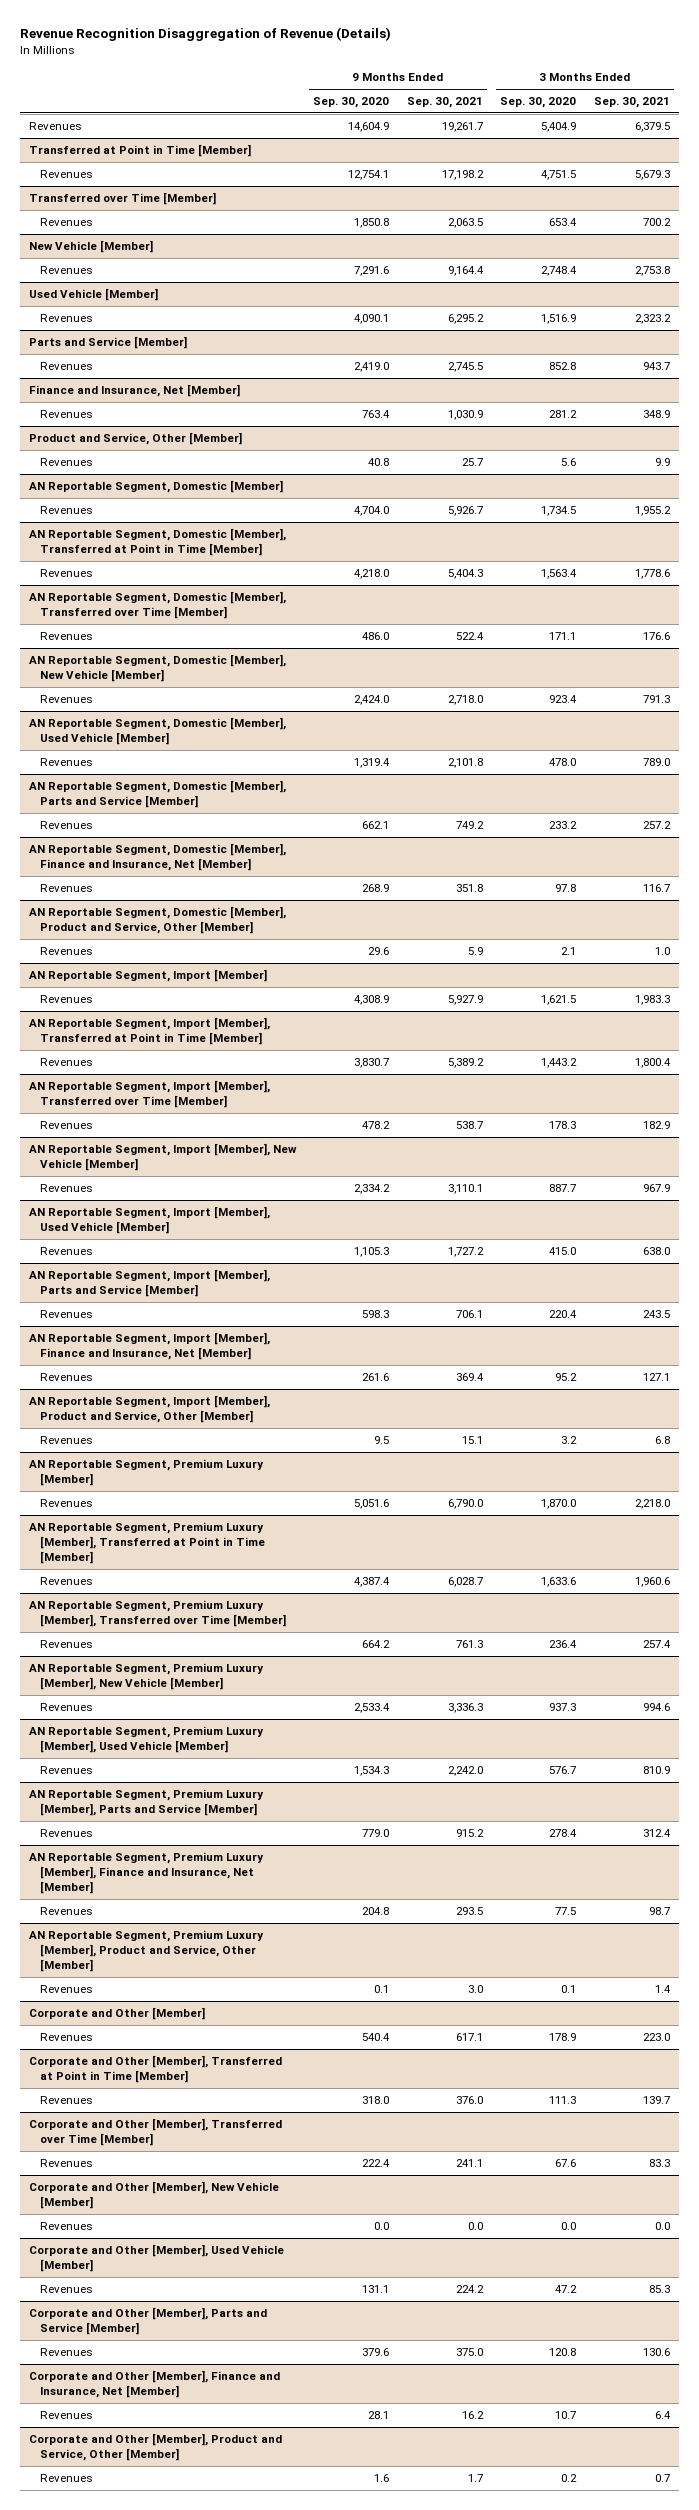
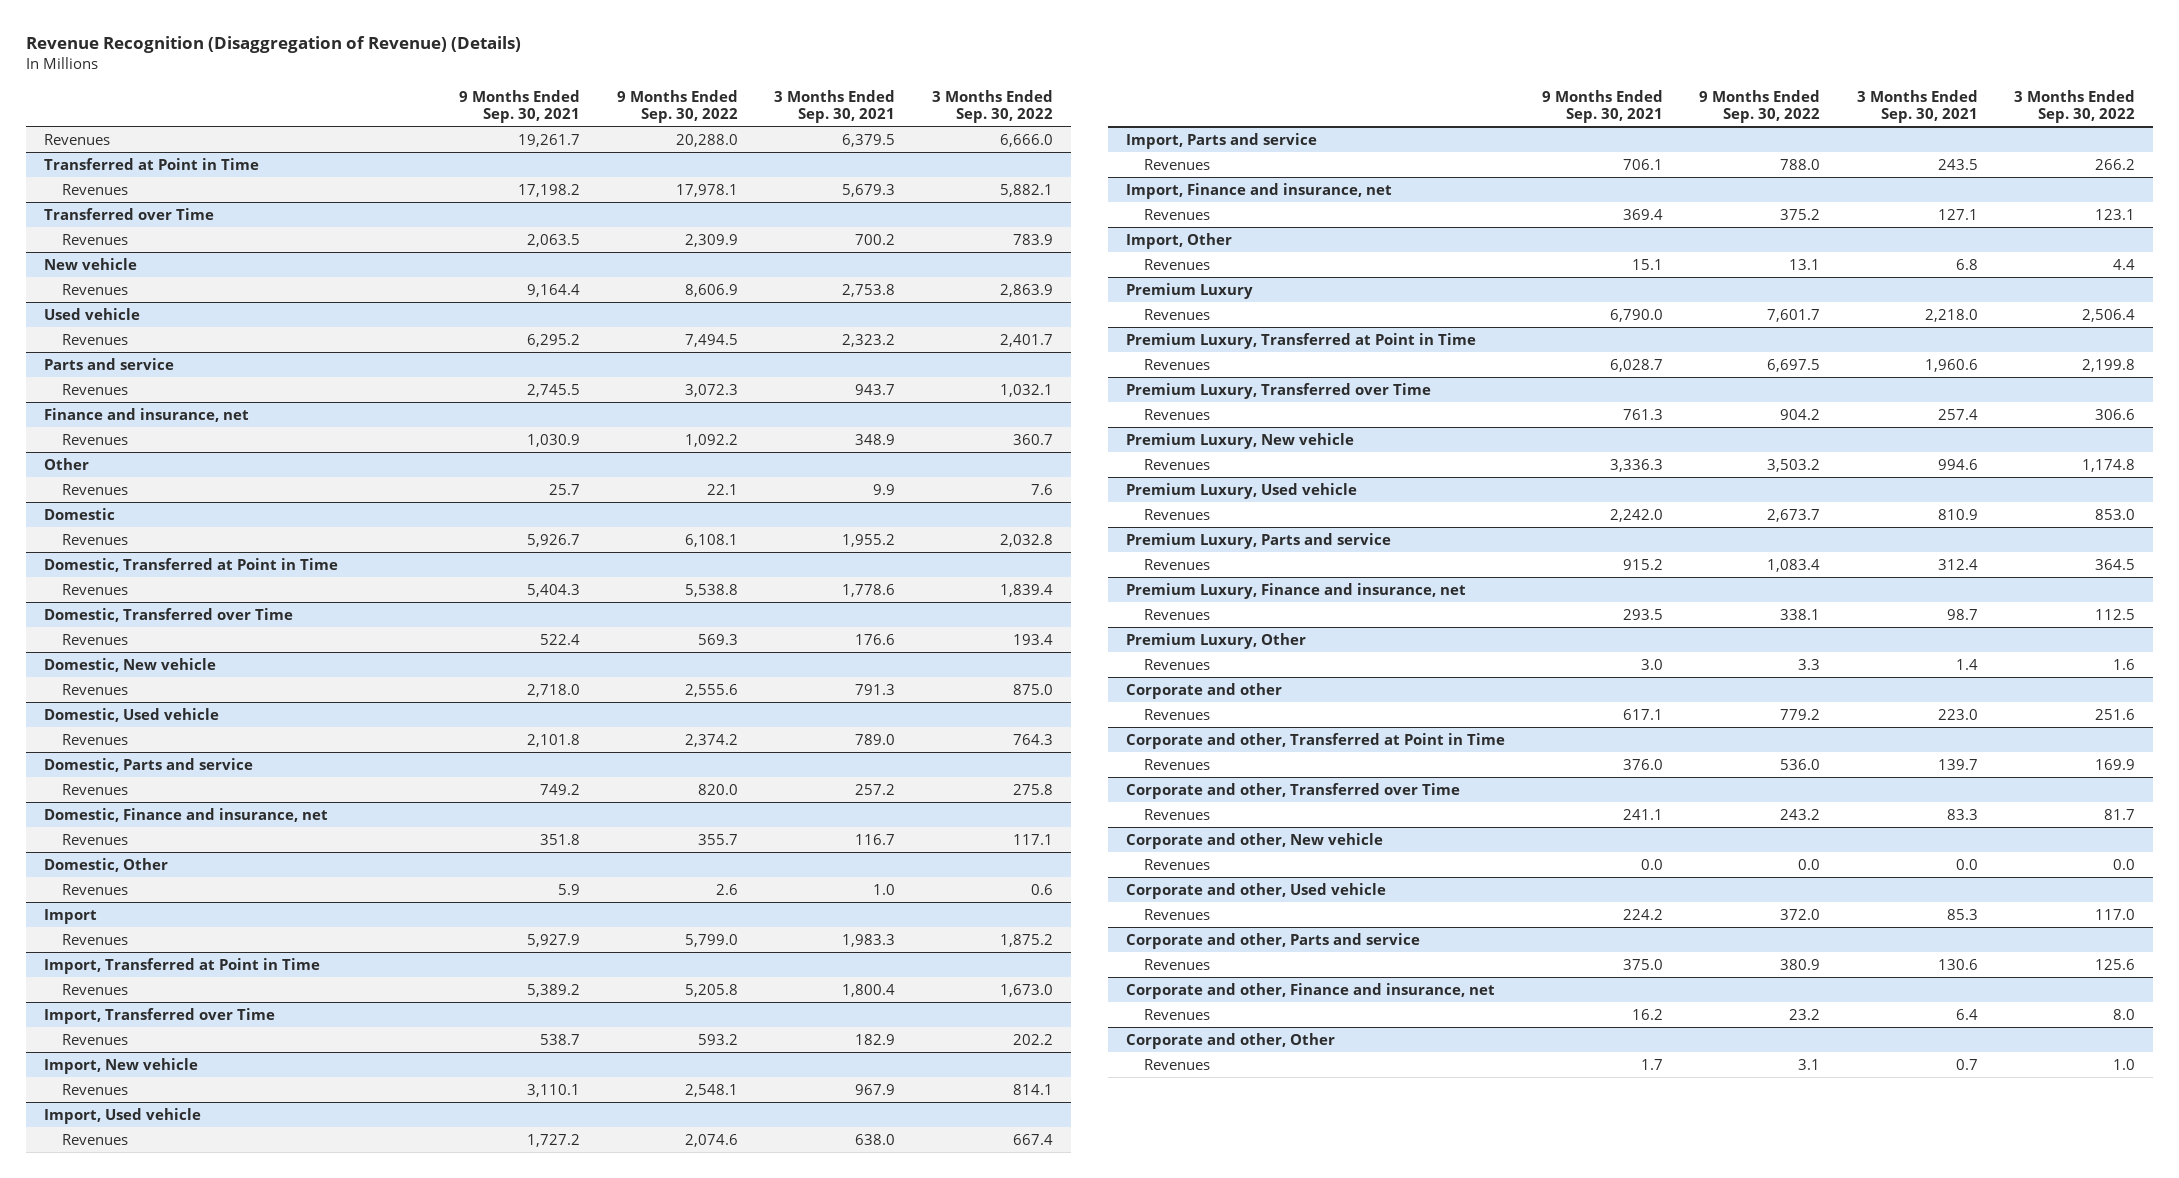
- Revenue Recognition Disaggregation of Revenue (Details)
+ Revenue Recognition (Disaggregation of Revenue) (Details)
- | 9 Months Ended Sep. 30, 2020 | 9 Months Ended Sep. 30, 2021 | 3 Months Ended Sep. 30, 2020 | 3 Months Ended Sep. 30, 2021
+ | 9 Months Ended Sep. 30, 2021 | 9 Months Ended Sep. 30, 2022 | 3 Months Ended Sep. 30, 2021 | 3 Months Ended Sep. 30, 2022
- Transferred at Point in Time [Member]
+ Transferred at Point in Time
- Transferred over Time [Member]
+ Transferred over Time
- New Vehicle [Member]
+ New vehicle
- Used Vehicle [Member]
+ Used vehicle
- Parts and Service [Member]
+ Parts and service
- Finance and Insurance, Net [Member]
+ Finance and insurance, net
- Product and Service, Other [Member]
+ Other
- AN Reportable Segment, Domestic [Member]
+ Domestic
- AN Reportable Segment, Domestic [Member], Transferred at Point in Time [Member]
+ Domestic, Transferred at Point in Time
- AN Reportable Segment, Domestic [Member], Transferred over Time [Member]
+ Domestic, Transferred over Time
- AN Reportable Segment, Domestic [Member], New Vehicle [Member]
+ Domestic, New vehicle
- AN Reportable Segment, Domestic [Member], Used Vehicle [Member]
+ Domestic, Used vehicle
- AN Reportable Segment, Domestic [Member], Parts and Service [Member]
+ Domestic, Parts and service
- AN Reportable Segment, Domestic [Member], Finance and Insurance, Net [Member]
+ Domestic, Finance and insurance, net
- AN Reportable Segment, Domestic [Member], Product and Service, Other [Member]
+ Domestic, Other
- AN Reportable Segment, Import [Member]
+ Import
- AN Reportable Segment, Import [Member], Transferred at Point in Time [Member]
+ Import, Transferred at Point in Time
- AN Reportable Segment, Import [Member], Transferred over Time [Member]
+ Import, Transferred over Time
- AN Reportable Segment, Import [Member], New Vehicle [Member]
+ Import, New vehicle
- AN Reportable Segment, Import [Member], Used Vehicle [Member]
+ Import, Used vehicle
- AN Reportable Segment, Import [Member], Parts and Service [Member]
+ Import, Parts and service
- AN Reportable Segment, Import [Member], Finance and Insurance, Net [Member]
+ Import, Finance and insurance, net
- AN Reportable Segment, Import [Member], Product and Service, Other [Member]
+ Import, Other
- AN Reportable Segment, Premium Luxury [Member]
+ Premium Luxury
- AN Reportable Segment, Premium Luxury [Member], Transferred at Point in Time [Member]
+ Premium Luxury, Transferred at Point in Time
- AN Reportable Segment, Premium Luxury [Member], Transferred over Time [Member]
+ Premium Luxury, Transferred over Time
- AN Reportable Segment, Premium Luxury [Member], New Vehicle [Member]
+ Premium Luxury, New vehicle
- AN Reportable Segment, Premium Luxury [Member], Used Vehicle [Member]
+ Premium Luxury, Used vehicle
- AN Reportable Segment, Premium Luxury [Member], Parts and Service [Member]
+ Premium Luxury, Parts and service
- AN Reportable Segment, Premium Luxury [Member], Finance and Insurance, Net [Member]
+ Premium Luxury, Finance and insurance, net
- AN Reportable Segment, Premium Luxury [Member], Product and Service, Other [Member]
+ Premium Luxury, Other
- Corporate and Other [Member]
+ Corporate and other
- Corporate and Other [Member], Transferred at Point in Time [Member]
+ Corporate and other, Transferred at Point in Time
- Corporate and Other [Member], Transferred over Time [Member]
+ Corporate and other, Transferred over Time
- Corporate and Other [Member], New Vehicle [Member]
+ Corporate and other, New vehicle
- Corporate and Other [Member], Used Vehicle [Member]
+ Corporate and other, Used vehicle
- Corporate and Other [Member], Parts and Service [Member]
+ Corporate and other, Parts and service
- Corporate and Other [Member], Finance and Insurance, Net [Member]
+ Corporate and other, Finance and insurance, net
- Corporate and Other [Member], Product and Service, Other [Member]
+ Corporate and other, Other

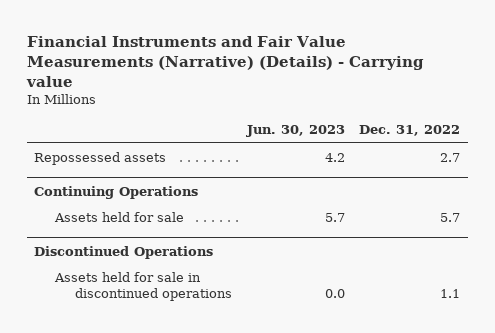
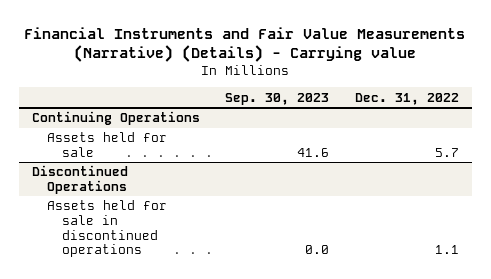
- | Jun. 30, 2023 | Dec. 31, 2022
+ | Sep. 30, 2023 | Dec. 31, 2022
- Repossessed assets | 4.2 | 2.7

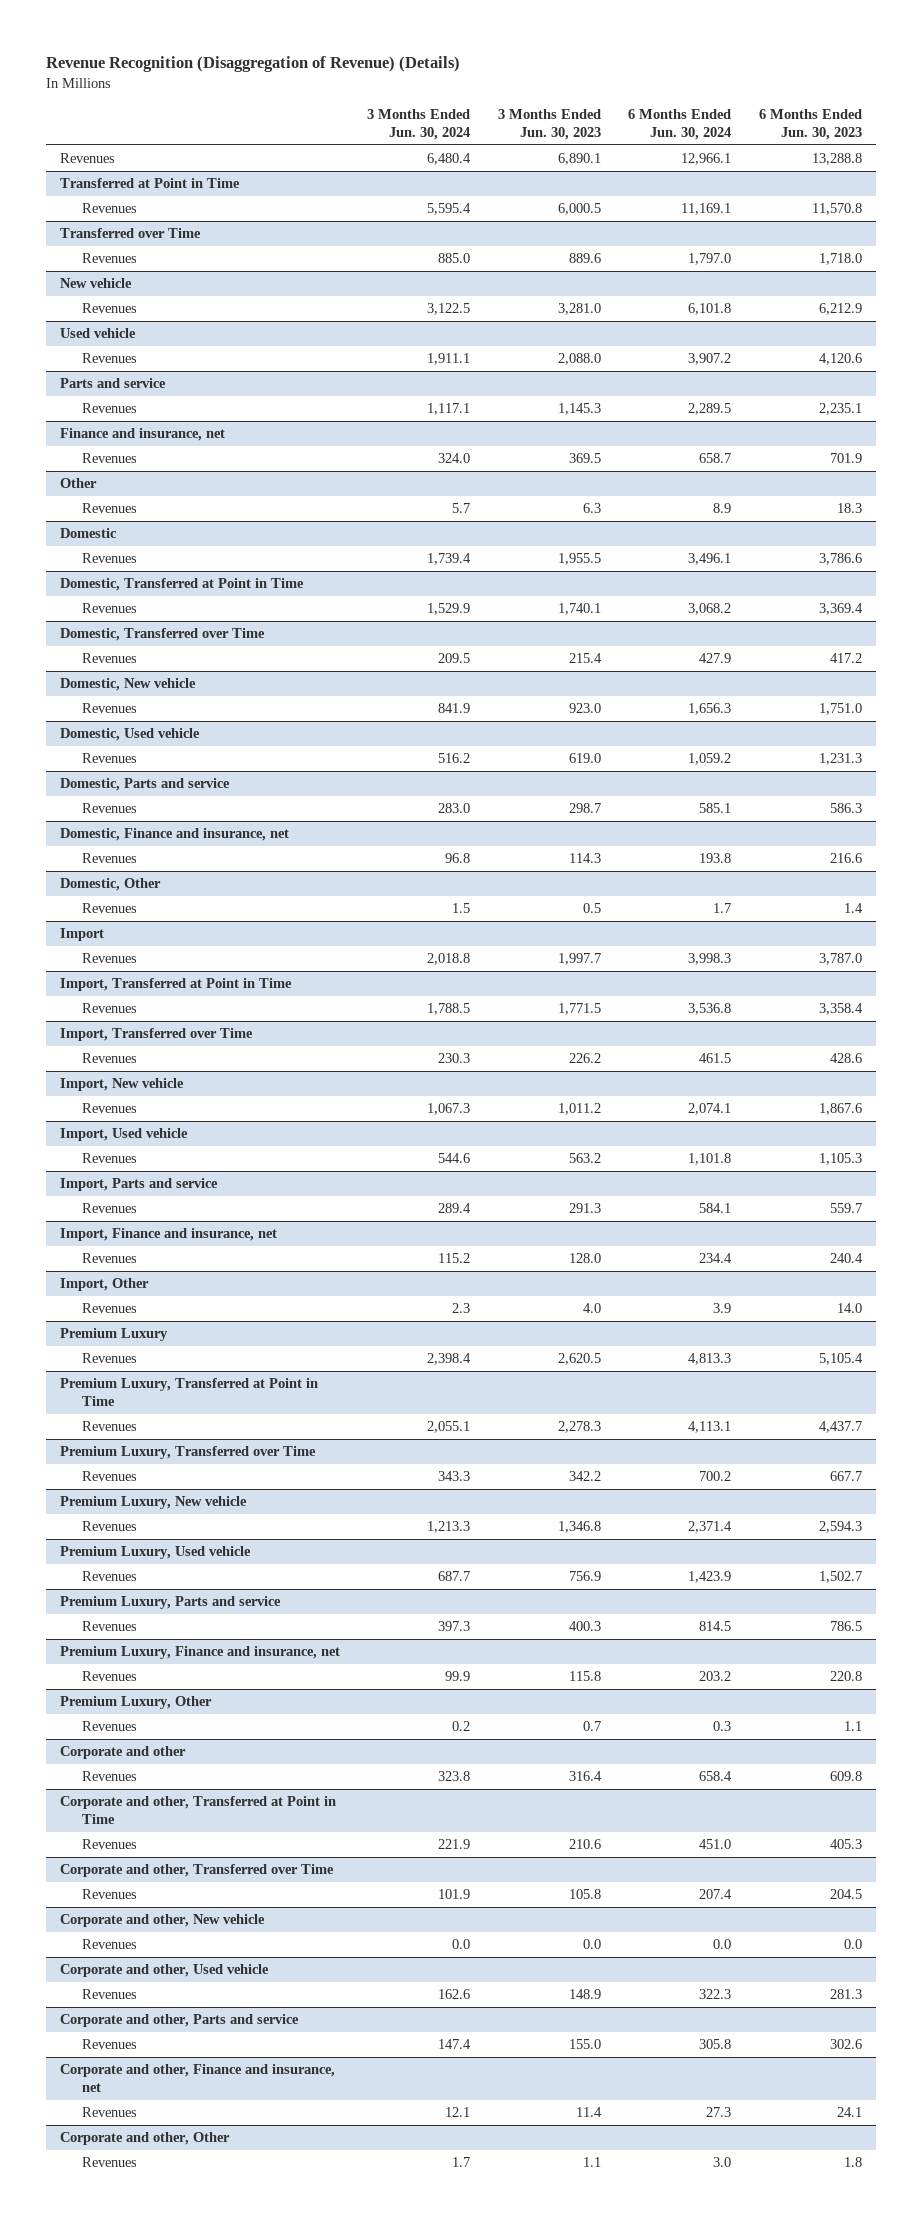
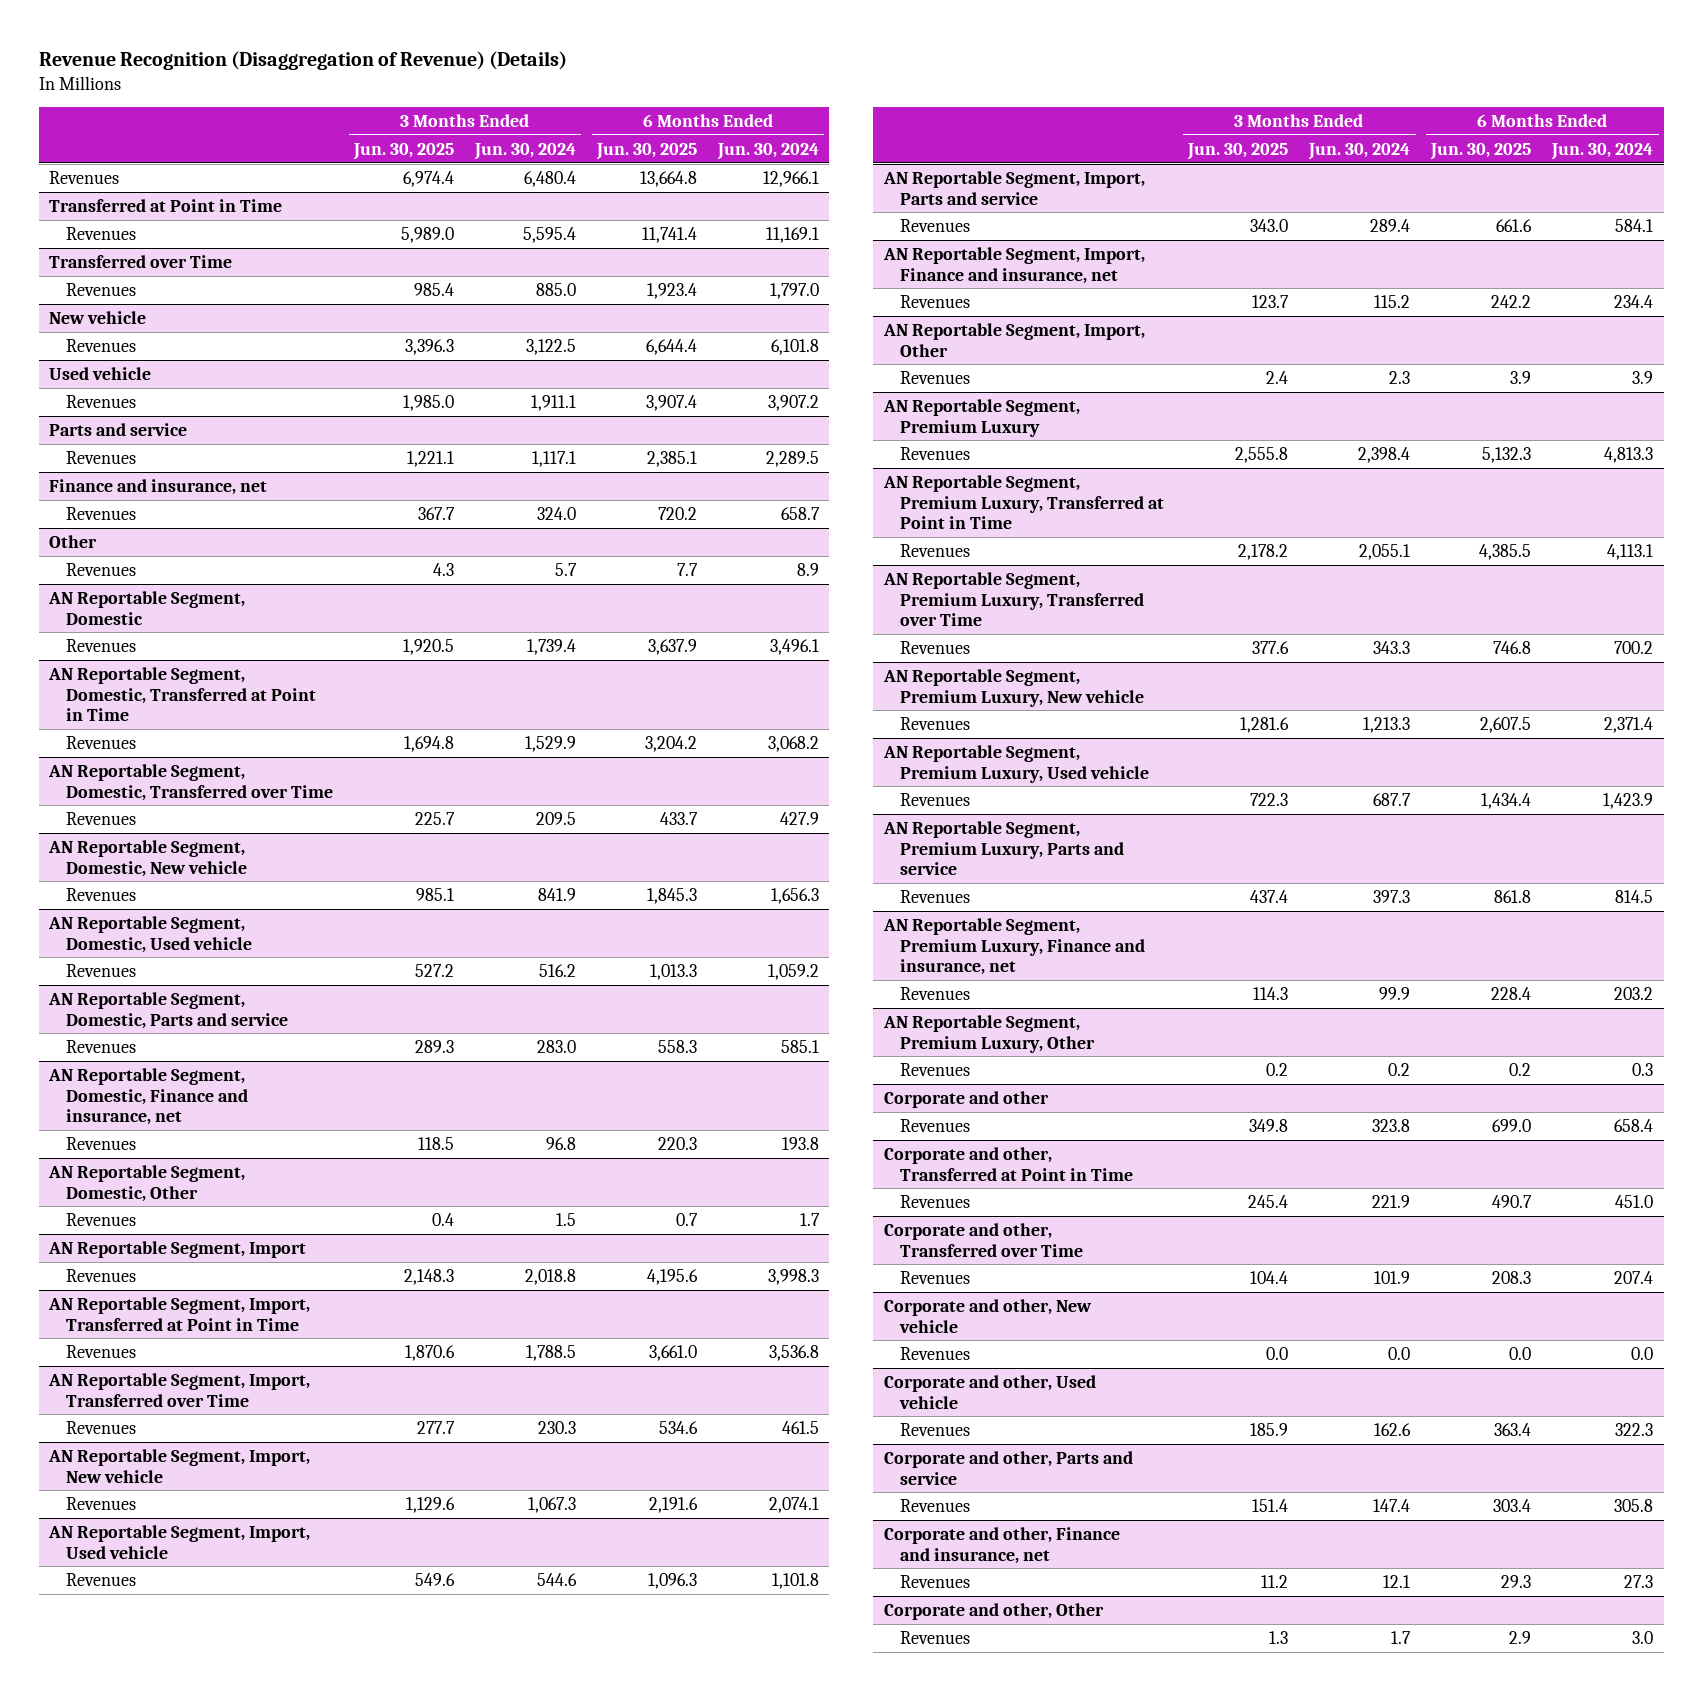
- | 3 Months Ended Jun. 30, 2024 | 3 Months Ended Jun. 30, 2023 | 6 Months Ended Jun. 30, 2024 | 6 Months Ended Jun. 30, 2023
+ | 3 Months Ended Jun. 30, 2025 | 3 Months Ended Jun. 30, 2024 | 6 Months Ended Jun. 30, 2025 | 6 Months Ended Jun. 30, 2024
- Domestic
+ AN Reportable Segment, Domestic
- Domestic, Transferred at Point in Time
+ AN Reportable Segment, Domestic, Transferred at Point in Time
- Domestic, Transferred over Time
+ AN Reportable Segment, Domestic, Transferred over Time
- Domestic, New vehicle
+ AN Reportable Segment, Domestic, New vehicle
- Domestic, Used vehicle
+ AN Reportable Segment, Domestic, Used vehicle
- Domestic, Parts and service
+ AN Reportable Segment, Domestic, Parts and service
- Domestic, Finance and insurance, net
+ AN Reportable Segment, Domestic, Finance and insurance, net
- Domestic, Other
+ AN Reportable Segment, Domestic, Other
- Import
+ AN Reportable Segment, Import
- Import, Transferred at Point in Time
+ AN Reportable Segment, Import, Transferred at Point in Time
- Import, Transferred over Time
+ AN Reportable Segment, Import, Transferred over Time
- Import, New vehicle
+ AN Reportable Segment, Import, New vehicle
- Import, Used vehicle
+ AN Reportable Segment, Import, Used vehicle
- Import, Parts and service
+ AN Reportable Segment, Import, Parts and service
- Import, Finance and insurance, net
+ AN Reportable Segment, Import, Finance and insurance, net
- Import, Other
+ AN Reportable Segment, Import, Other
- Premium Luxury
+ AN Reportable Segment, Premium Luxury
- Premium Luxury, Transferred at Point in Time
+ AN Reportable Segment, Premium Luxury, Transferred at Point in Time
- Premium Luxury, Transferred over Time
+ AN Reportable Segment, Premium Luxury, Transferred over Time
- Premium Luxury, New vehicle
+ AN Reportable Segment, Premium Luxury, New vehicle
- Premium Luxury, Used vehicle
+ AN Reportable Segment, Premium Luxury, Used vehicle
- Premium Luxury, Parts and service
+ AN Reportable Segment, Premium Luxury, Parts and service
- Premium Luxury, Finance and insurance, net
+ AN Reportable Segment, Premium Luxury, Finance and insurance, net
- Premium Luxury, Other
+ AN Reportable Segment, Premium Luxury, Other

